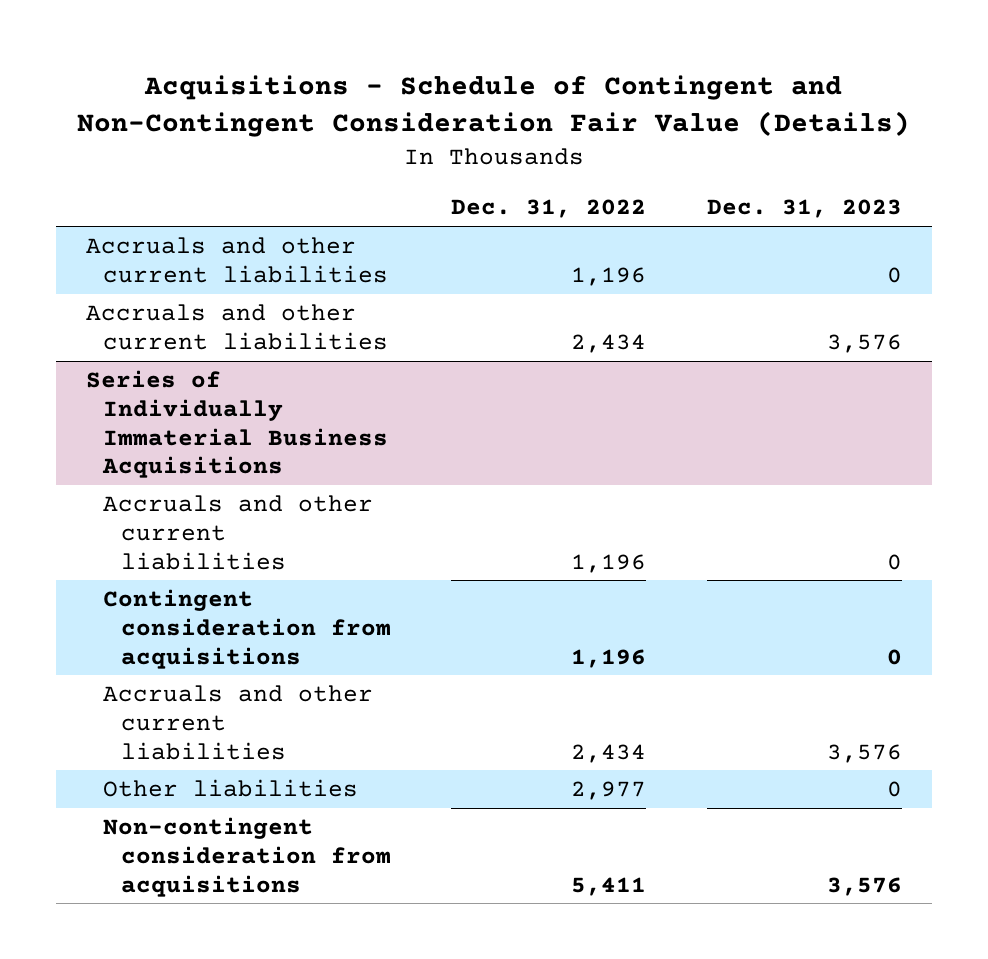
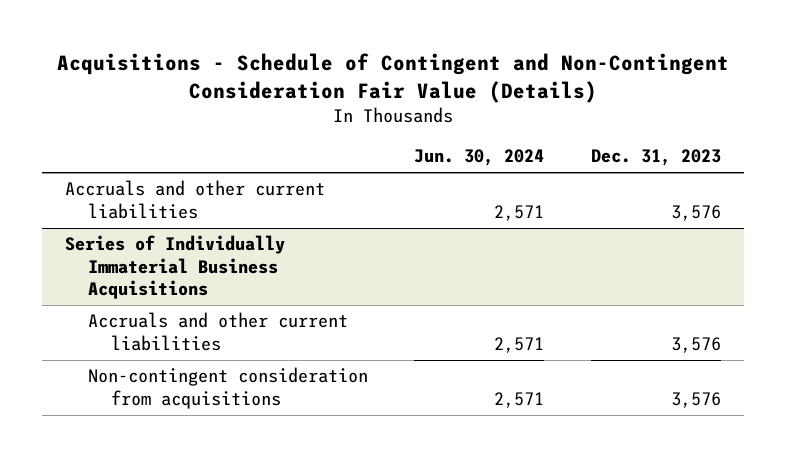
- | Dec. 31, 2022 | Dec. 31, 2023
+ | Jun. 30, 2024 | Dec. 31, 2023
- Accruals and other current liabilities | 1,196 | 0
@ Series of Individually Immaterial Business Acquisitions
- Accruals and other current liabilities | 1,196 | 0
- Contingent consideration from acquisitions | 1,196 | 0
- Other liabilities | 2,977 | 0

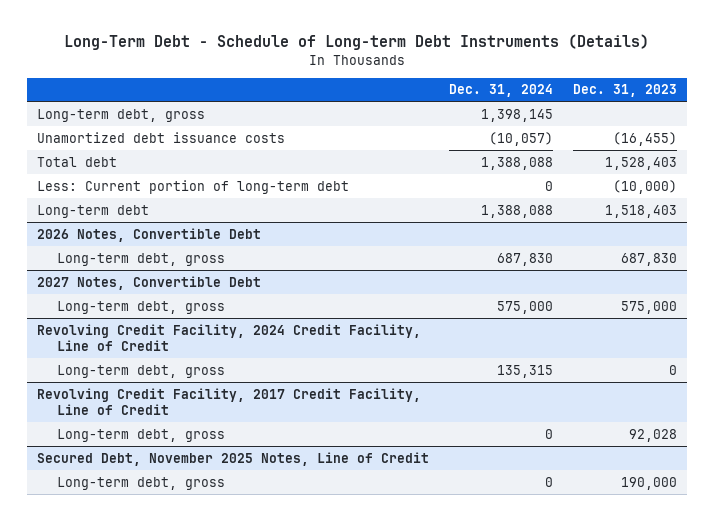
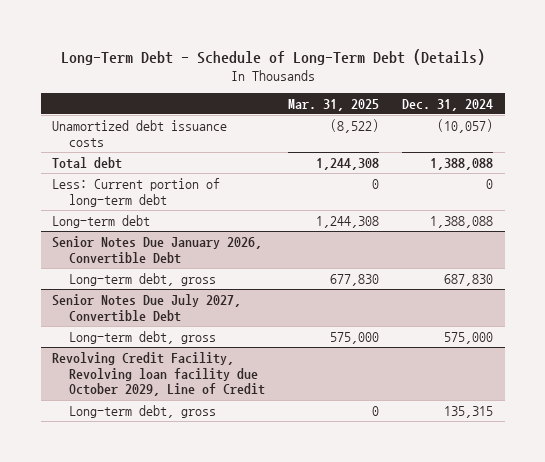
- Long-Term Debt - Schedule of Long-term Debt Instruments (Details)
+ Long-Term Debt - Schedule of Long-Term Debt (Details)
- | Dec. 31, 2024 | Dec. 31, 2023
+ | Mar. 31, 2025 | Dec. 31, 2024
- Long-term debt, gross | 1,398,145 |
- 2026 Notes, Convertible Debt
+ Senior Notes Due January 2026, Convertible Debt
- 2027 Notes, Convertible Debt
+ Senior Notes Due July 2027, Convertible Debt
- Revolving Credit Facility, 2024 Credit Facility, Line of Credit
+ Revolving Credit Facility, Revolving loan facility due October 2029, Line of Credit
- Revolving Credit Facility, 2017 Credit Facility, Line of Credit
- Long-term debt, gross | 0 | 92,028
- Secured Debt, November 2025 Notes, Line of Credit
- Long-term debt, gross | 0 | 190,000

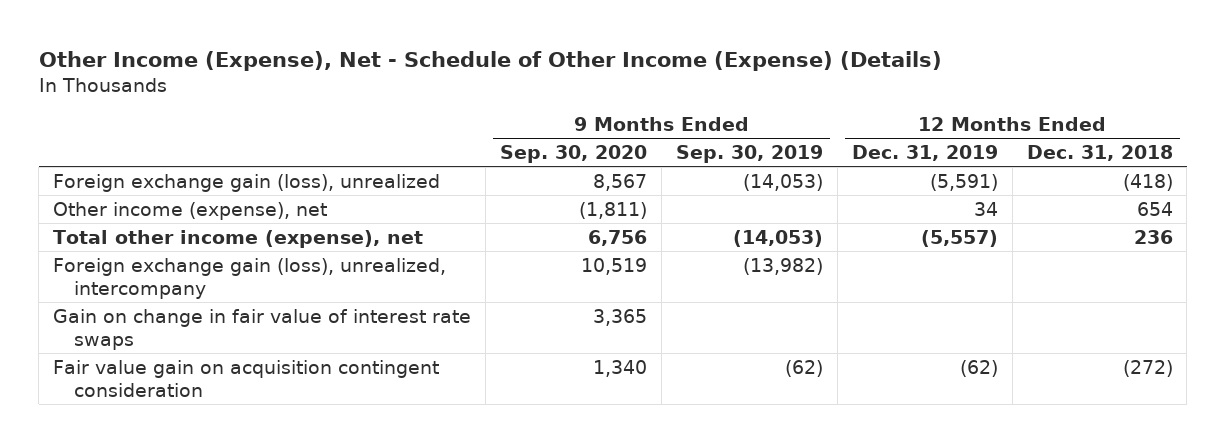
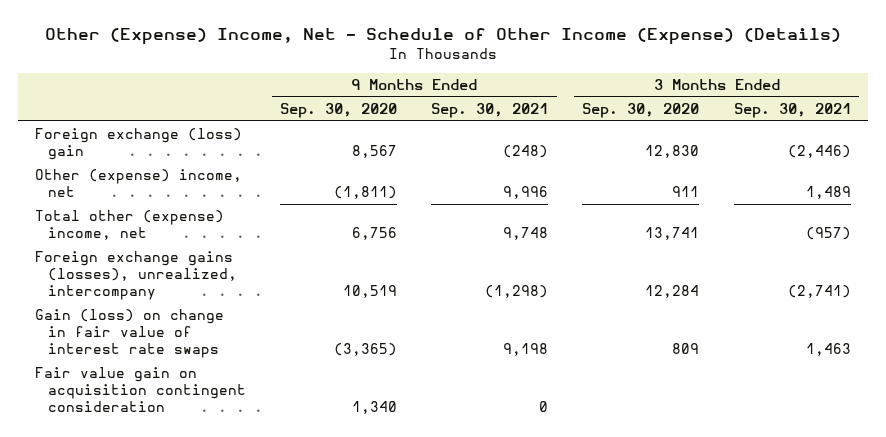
- Other Income (Expense), Net - Schedule of Other Income (Expense) (Details)
+ Other (Expense) Income, Net - Schedule of Other Income (Expense) (Details)
- | 9 Months Ended Sep. 30, 2020 | 9 Months Ended Sep. 30, 2019 | 12 Months Ended Dec. 31, 2019 | 12 Months Ended Dec. 31, 2018
+ | 9 Months Ended Sep. 30, 2020 | 9 Months Ended Sep. 30, 2021 | 3 Months Ended Sep. 30, 2020 | 3 Months Ended Sep. 30, 2021
- Foreign exchange gain (loss), unrealized | 8,567 | (14,053) | (5,591) | (418)
- Other income (expense), net | (1,811) | | 34 | 654
- Total other income (expense), net | 6,756 | (14,053) | (5,557) | 236
- Foreign exchange gain (loss), unrealized, intercompany | 10,519 | (13,982) | |
- Gain on change in fair value of interest rate swaps | 3,365 | | |
+ Foreign exchange (loss) gain | 8,567 | (248) | 12,830 | (2,446)
+ Other (expense) income, net | (1,811) | 9,996 | 911 | 1,489
+ Total other (expense) income, net | 6,756 | 9,748 | 13,741 | (957)
+ Foreign exchange gains (losses), unrealized, intercompany | 10,519 | (1,298) | 12,284 | (2,741)
+ Gain (loss) on change in fair value of interest rate swaps | (3,365) | 9,198 | 809 | 1,463

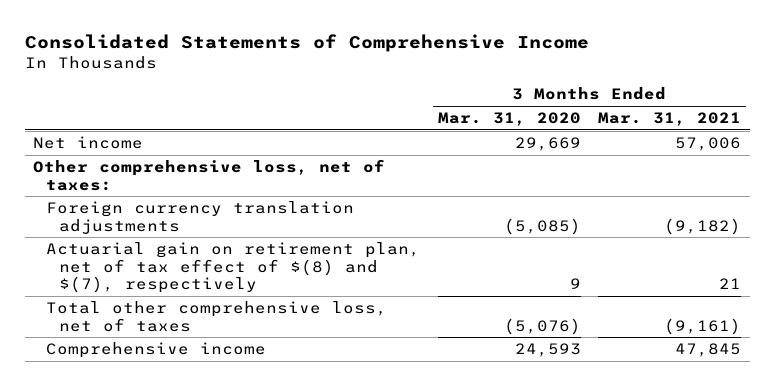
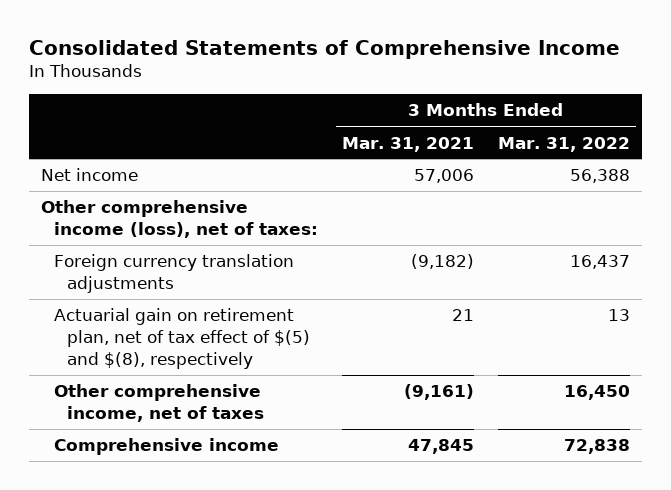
- | 3 Months Ended Mar. 31, 2020 | 3 Months Ended Mar. 31, 2021
+ | 3 Months Ended Mar. 31, 2021 | 3 Months Ended Mar. 31, 2022
- Other comprehensive loss, net of taxes:
+ Other comprehensive income (loss), net of taxes:
- Actuarial gain on retirement plan, net of tax effect of $(8) and $(7), respectively | 9 | 21
- Total other comprehensive loss, net of taxes | (5,076) | (9,161)
+ Actuarial gain on retirement plan, net of tax effect of $(5) and $(8), respectively | 21 | 13
+ Other comprehensive income, net of taxes | (9,161) | 16,450

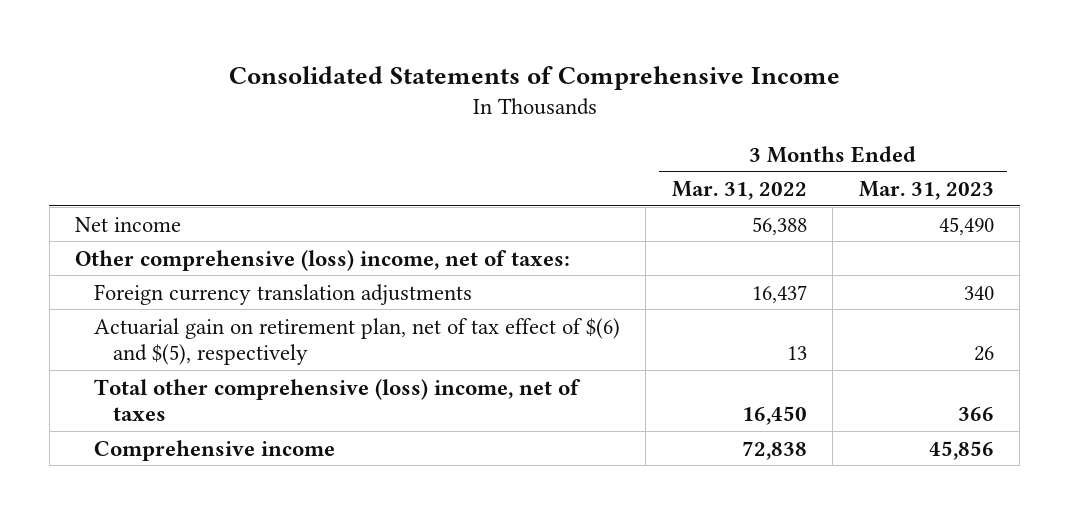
- | 3 Months Ended Mar. 31, 2021 | 3 Months Ended Mar. 31, 2022
+ | 3 Months Ended Mar. 31, 2022 | 3 Months Ended Mar. 31, 2023
- Other comprehensive income (loss), net of taxes:
+ Other comprehensive (loss) income, net of taxes:
- Actuarial gain on retirement plan, net of tax effect of $(5) and $(8), respectively | 21 | 13
- Other comprehensive income, net of taxes | (9,161) | 16,450
+ Actuarial gain on retirement plan, net of tax effect of $(6) and $(5), respectively | 13 | 26
+ Total other comprehensive (loss) income, net of taxes | 16,450 | 366

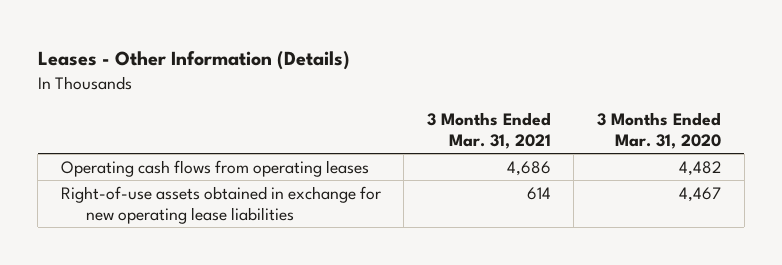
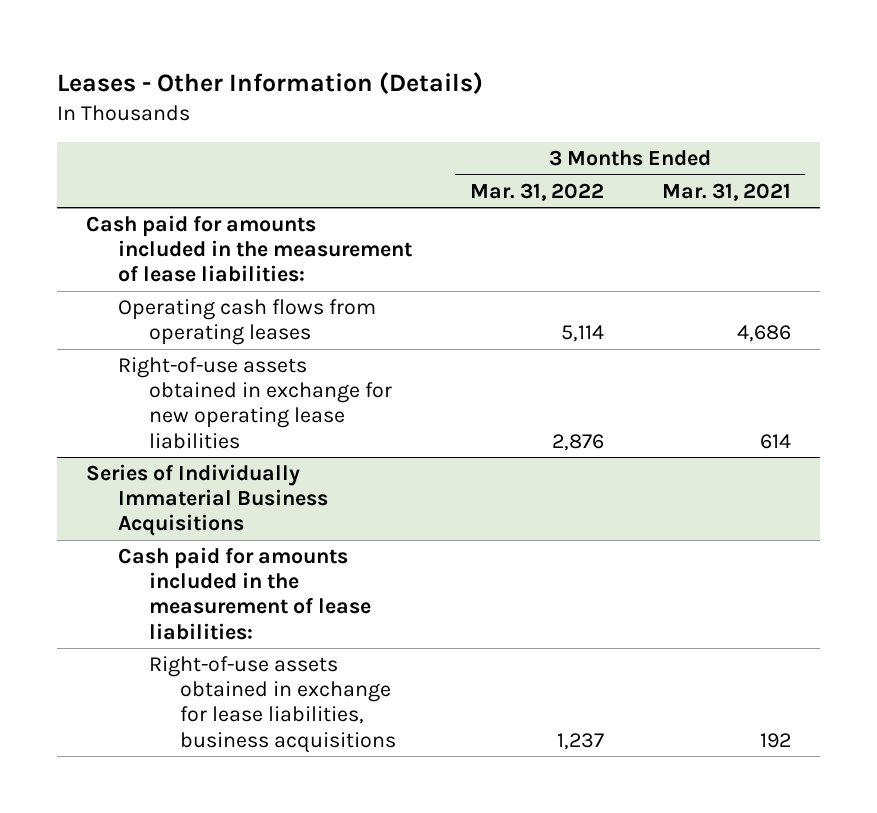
- | 3 Months Ended Mar. 31, 2021 | 3 Months Ended Mar. 31, 2020
+ | 3 Months Ended Mar. 31, 2022 | 3 Months Ended Mar. 31, 2021
+ Cash paid for amounts included in the measurement of lease liabilities:
+ Series of Individually Immaterial Business Acquisitions
+ Cash paid for amounts included in the measurement of lease liabilities:
+ Right-of-use assets obtained in exchange for lease liabilities, business acquisitions | 1,237 | 192

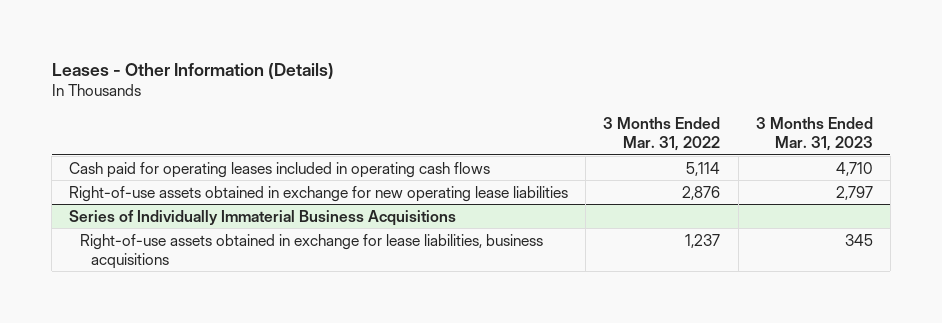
- | 3 Months Ended Mar. 31, 2022 | 3 Months Ended Mar. 31, 2021
+ | 3 Months Ended Mar. 31, 2022 | 3 Months Ended Mar. 31, 2023
- Cash paid for amounts included in the measurement of lease liabilities:
- Operating cash flows from operating leases | 5,114 | 4,686
+ Cash paid for operating leases included in operating cash flows | 5,114 | 4,710
@ Series of Individually Immaterial Business Acquisitions
- Cash paid for amounts included in the measurement of lease liabilities:

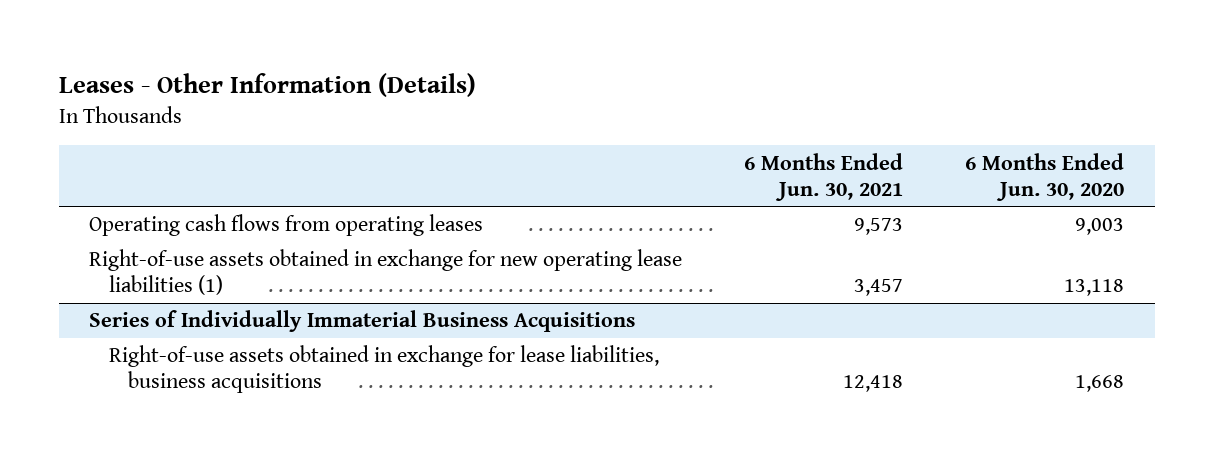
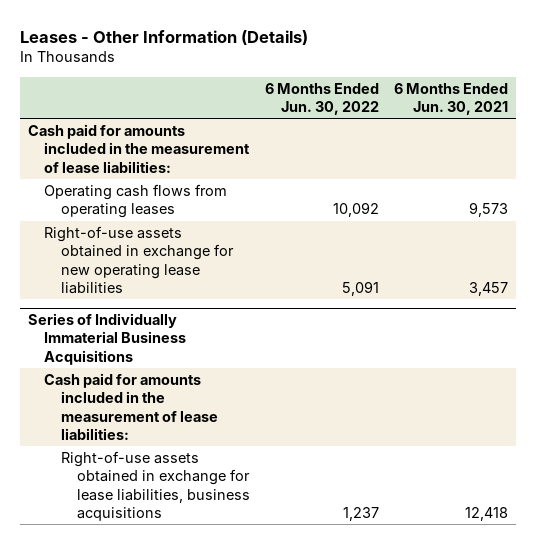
- | 6 Months Ended Jun. 30, 2021 | 6 Months Ended Jun. 30, 2020
+ | 6 Months Ended Jun. 30, 2022 | 6 Months Ended Jun. 30, 2021
+ Cash paid for amounts included in the measurement of lease liabilities:
- Right-of-use assets obtained in exchange for new operating lease liabilities (1) | 3,457 | 13,118
+ Right-of-use assets obtained in exchange for new operating lease liabilities | 5,091 | 3,457
@ Series of Individually Immaterial Business Acquisitions
+ Cash paid for amounts included in the measurement of lease liabilities:

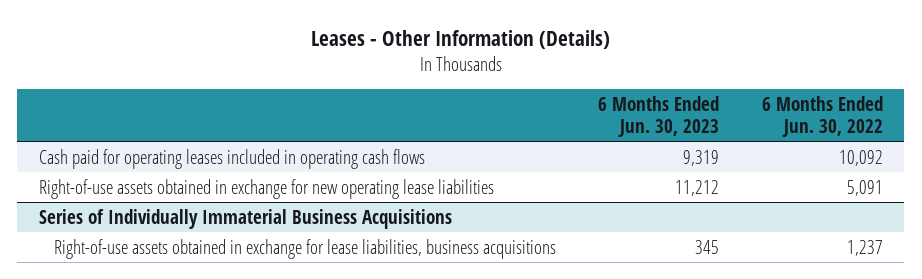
- | 6 Months Ended Jun. 30, 2022 | 6 Months Ended Jun. 30, 2021
+ | 6 Months Ended Jun. 30, 2023 | 6 Months Ended Jun. 30, 2022
- Cash paid for amounts included in the measurement of lease liabilities:
- Operating cash flows from operating leases | 10,092 | 9,573
+ Cash paid for operating leases included in operating cash flows | 9,319 | 10,092
@ Series of Individually Immaterial Business Acquisitions
- Cash paid for amounts included in the measurement of lease liabilities:

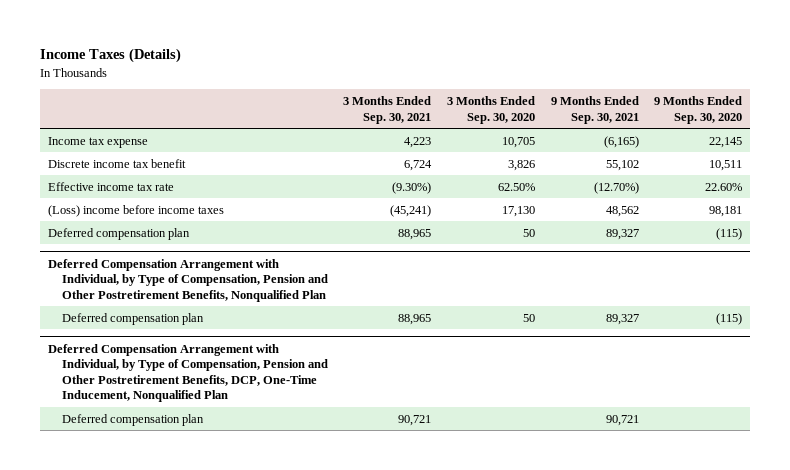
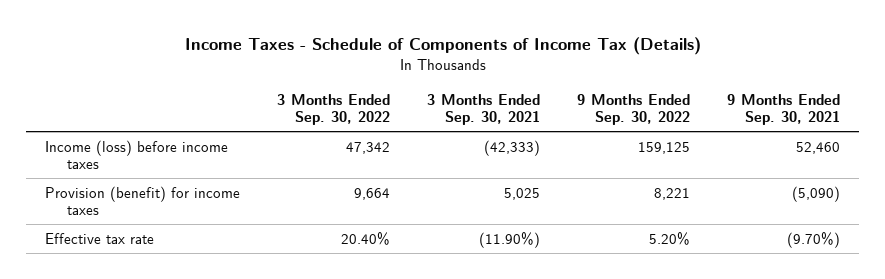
- Income Taxes (Details)
+ Income Taxes - Schedule of Components of Income Tax (Details)
- | 3 Months Ended Sep. 30, 2021 | 3 Months Ended Sep. 30, 2020 | 9 Months Ended Sep. 30, 2021 | 9 Months Ended Sep. 30, 2020
+ | 3 Months Ended Sep. 30, 2022 | 3 Months Ended Sep. 30, 2021 | 9 Months Ended Sep. 30, 2022 | 9 Months Ended Sep. 30, 2021
- Income tax expense | 4,223 | 10,705 | (6,165) | 22,145
- Discrete income tax benefit | 6,724 | 3,826 | 55,102 | 10,511
- Effective income tax rate | (9.30%) | 62.50% | (12.70%) | 22.60%
- (Loss) income before income taxes | (45,241) | 17,130 | 48,562 | 98,181
- Deferred compensation plan | 88,965 | 50 | 89,327 | (115)
- Deferred Compensation Arrangement with Individual, by Type of Compensation, Pension and Other Postretirement Benefits, Nonqualified Plan
- Deferred compensation plan | 88,965 | 50 | 89,327 | (115)
- Deferred Compensation Arrangement with Individual, by Type of Compensation, Pension and Other Postretirement Benefits, DCP, One-Time Inducement, Nonqualified Plan
- Deferred compensation plan | 90,721 | | 90,721 |
+ Income (loss) before income taxes | 47,342 | (42,333) | 159,125 | 52,460
+ Provision (benefit) for income taxes | 9,664 | 5,025 | 8,221 | (5,090)
+ Effective tax rate | 20.40% | (11.90%) | 5.20% | (9.70%)

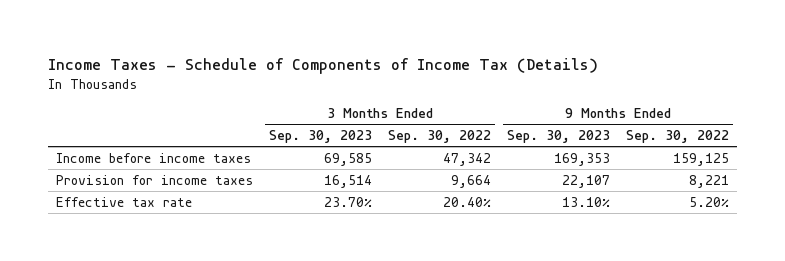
- | 3 Months Ended Sep. 30, 2022 | 3 Months Ended Sep. 30, 2021 | 9 Months Ended Sep. 30, 2022 | 9 Months Ended Sep. 30, 2021
+ | 3 Months Ended Sep. 30, 2023 | 3 Months Ended Sep. 30, 2022 | 9 Months Ended Sep. 30, 2023 | 9 Months Ended Sep. 30, 2022
- Income (loss) before income taxes | 47,342 | (42,333) | 159,125 | 52,460
- Provision (benefit) for income taxes | 9,664 | 5,025 | 8,221 | (5,090)
+ Income before income taxes | 69,585 | 47,342 | 169,353 | 159,125
+ Provision for income taxes | 16,514 | 9,664 | 22,107 | 8,221

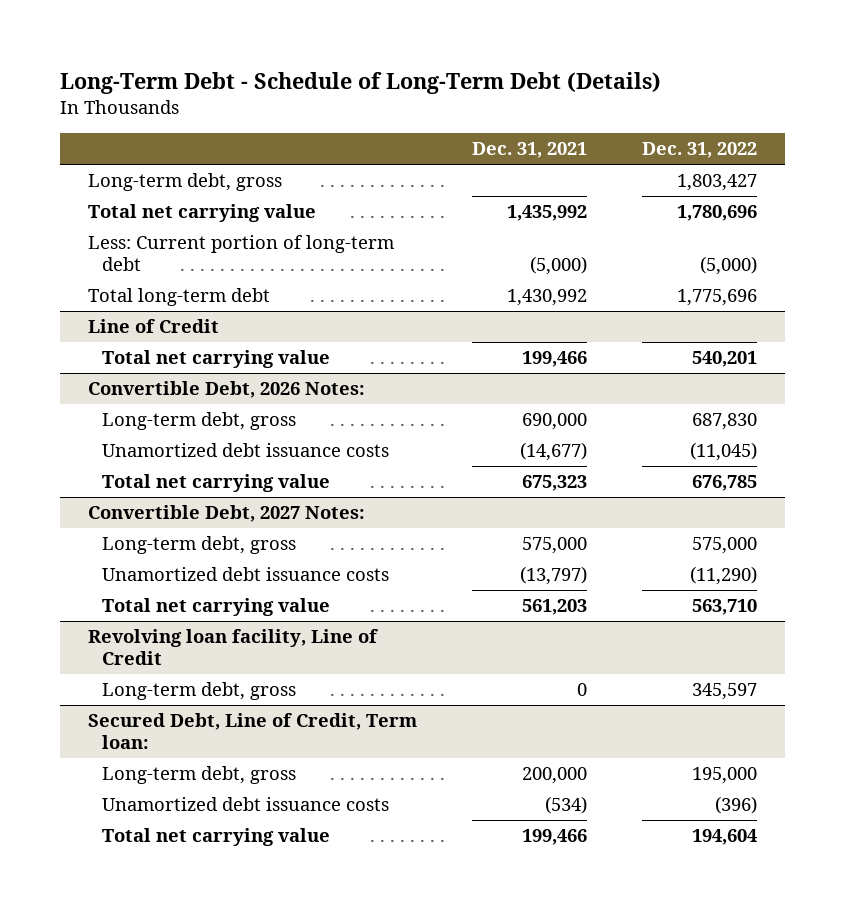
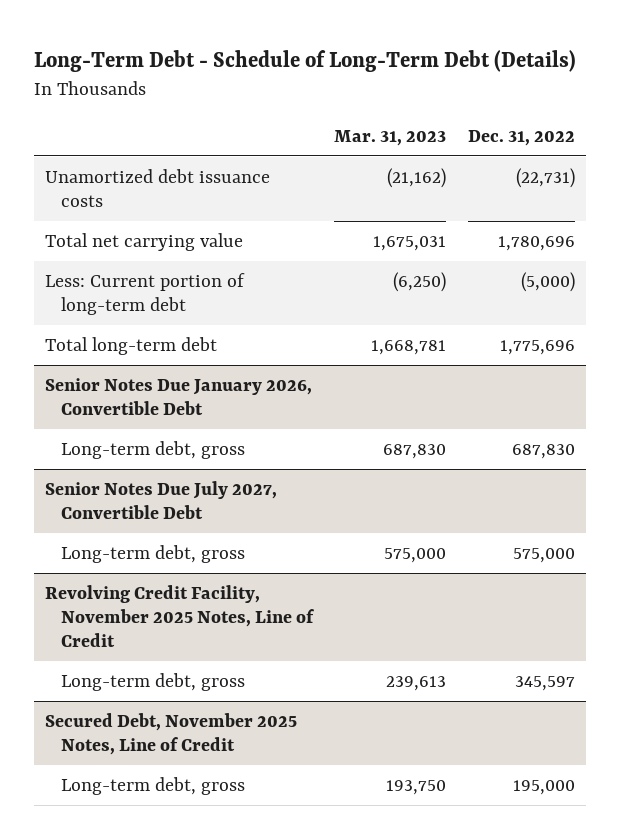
- | Dec. 31, 2021 | Dec. 31, 2022
+ | Mar. 31, 2023 | Dec. 31, 2022
- Long-term debt, gross | | 1,803,427
+ Unamortized debt issuance costs | (21,162) | (22,731)
- Line of Credit
- Total net carrying value | 199,466 | 540,201
- Convertible Debt, 2026 Notes:
+ Senior Notes Due January 2026, Convertible Debt
- Unamortized debt issuance costs | (14,677) | (11,045)
- Total net carrying value | 675,323 | 676,785
- Convertible Debt, 2027 Notes:
+ Senior Notes Due July 2027, Convertible Debt
- Unamortized debt issuance costs | (13,797) | (11,290)
- Total net carrying value | 561,203 | 563,710
- Revolving loan facility, Line of Credit
+ Revolving Credit Facility, November 2025 Notes, Line of Credit
- Secured Debt, Line of Credit, Term loan:
+ Secured Debt, November 2025 Notes, Line of Credit
- Unamortized debt issuance costs | (534) | (396)
- Total net carrying value | 199,466 | 194,604

